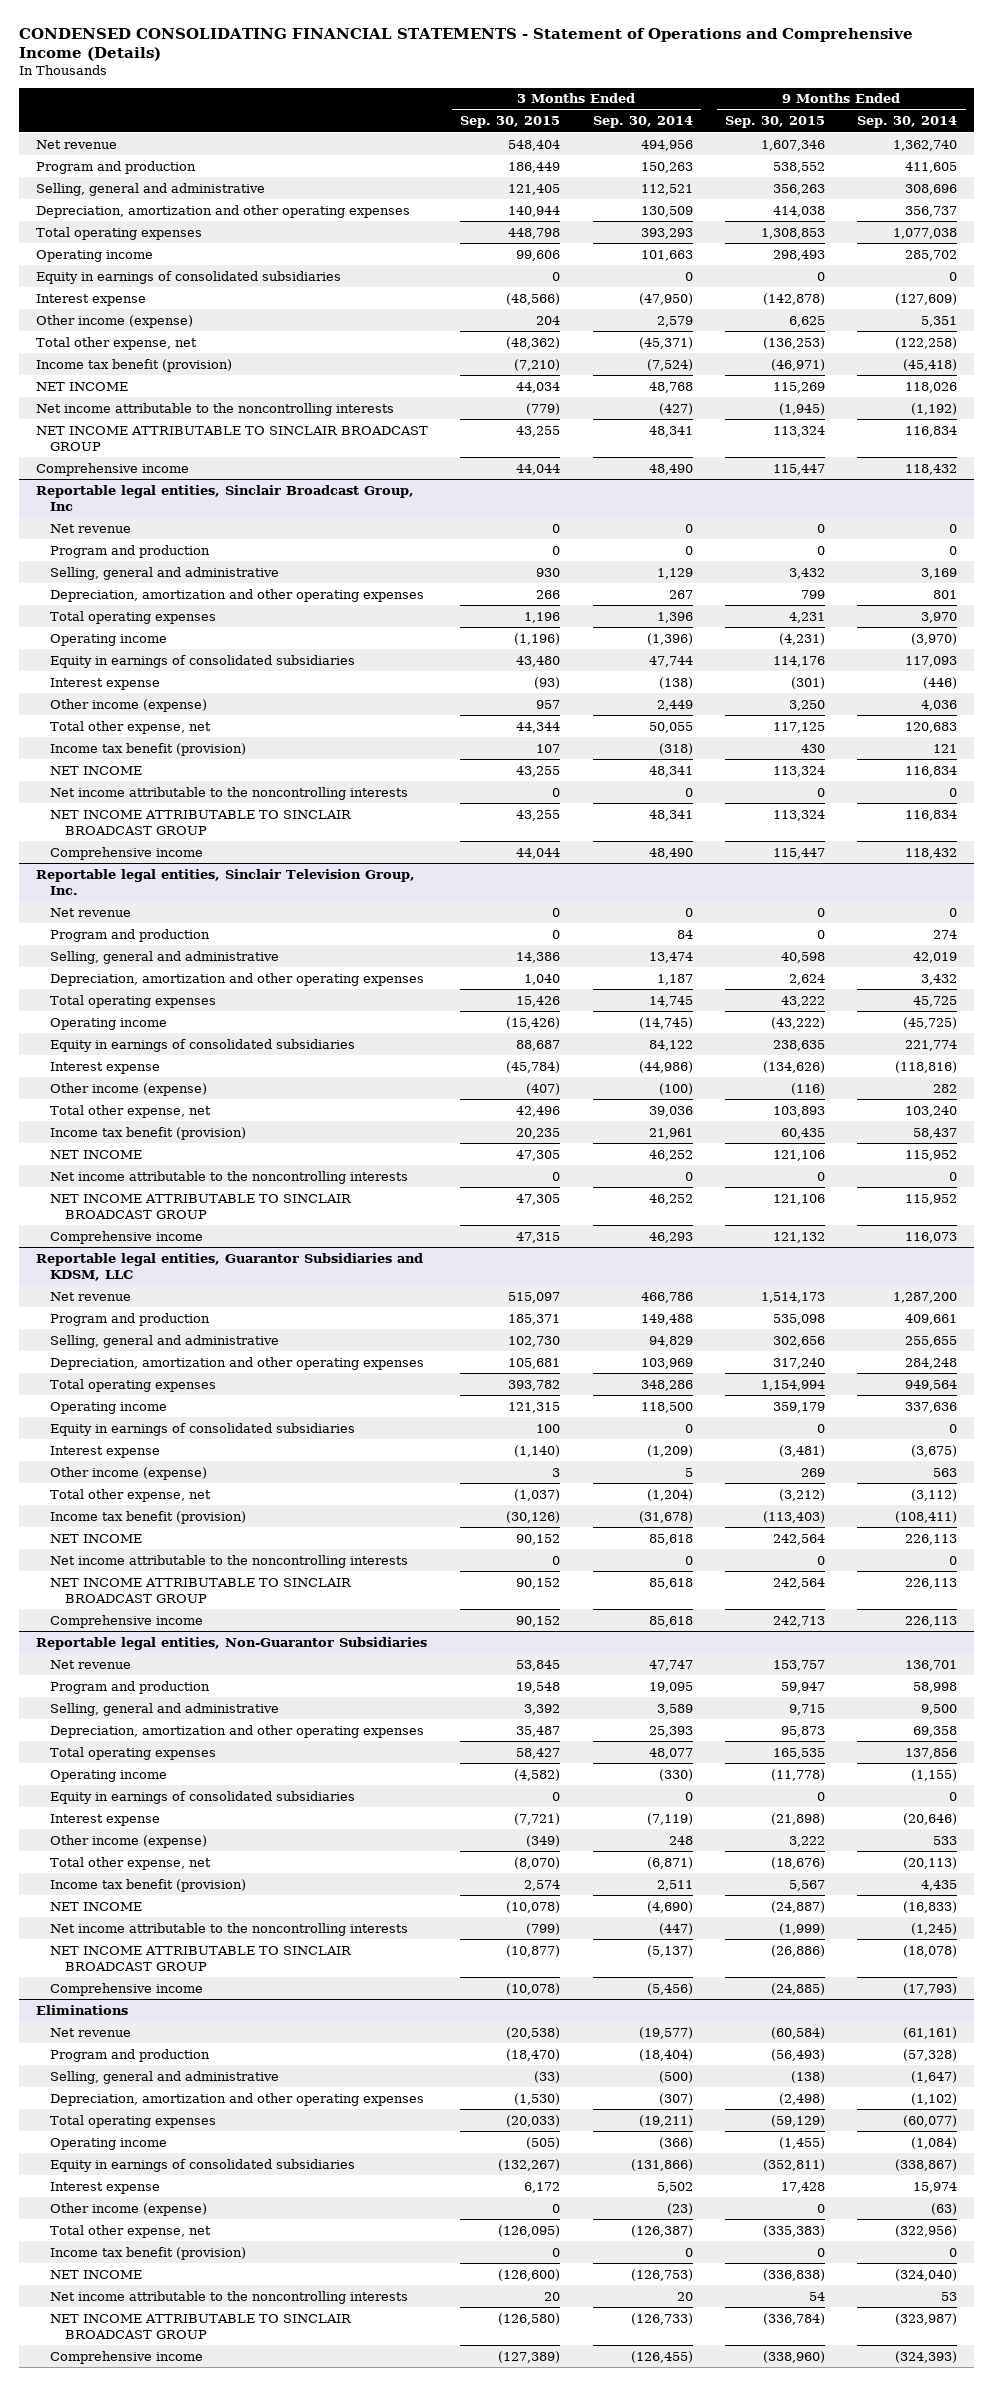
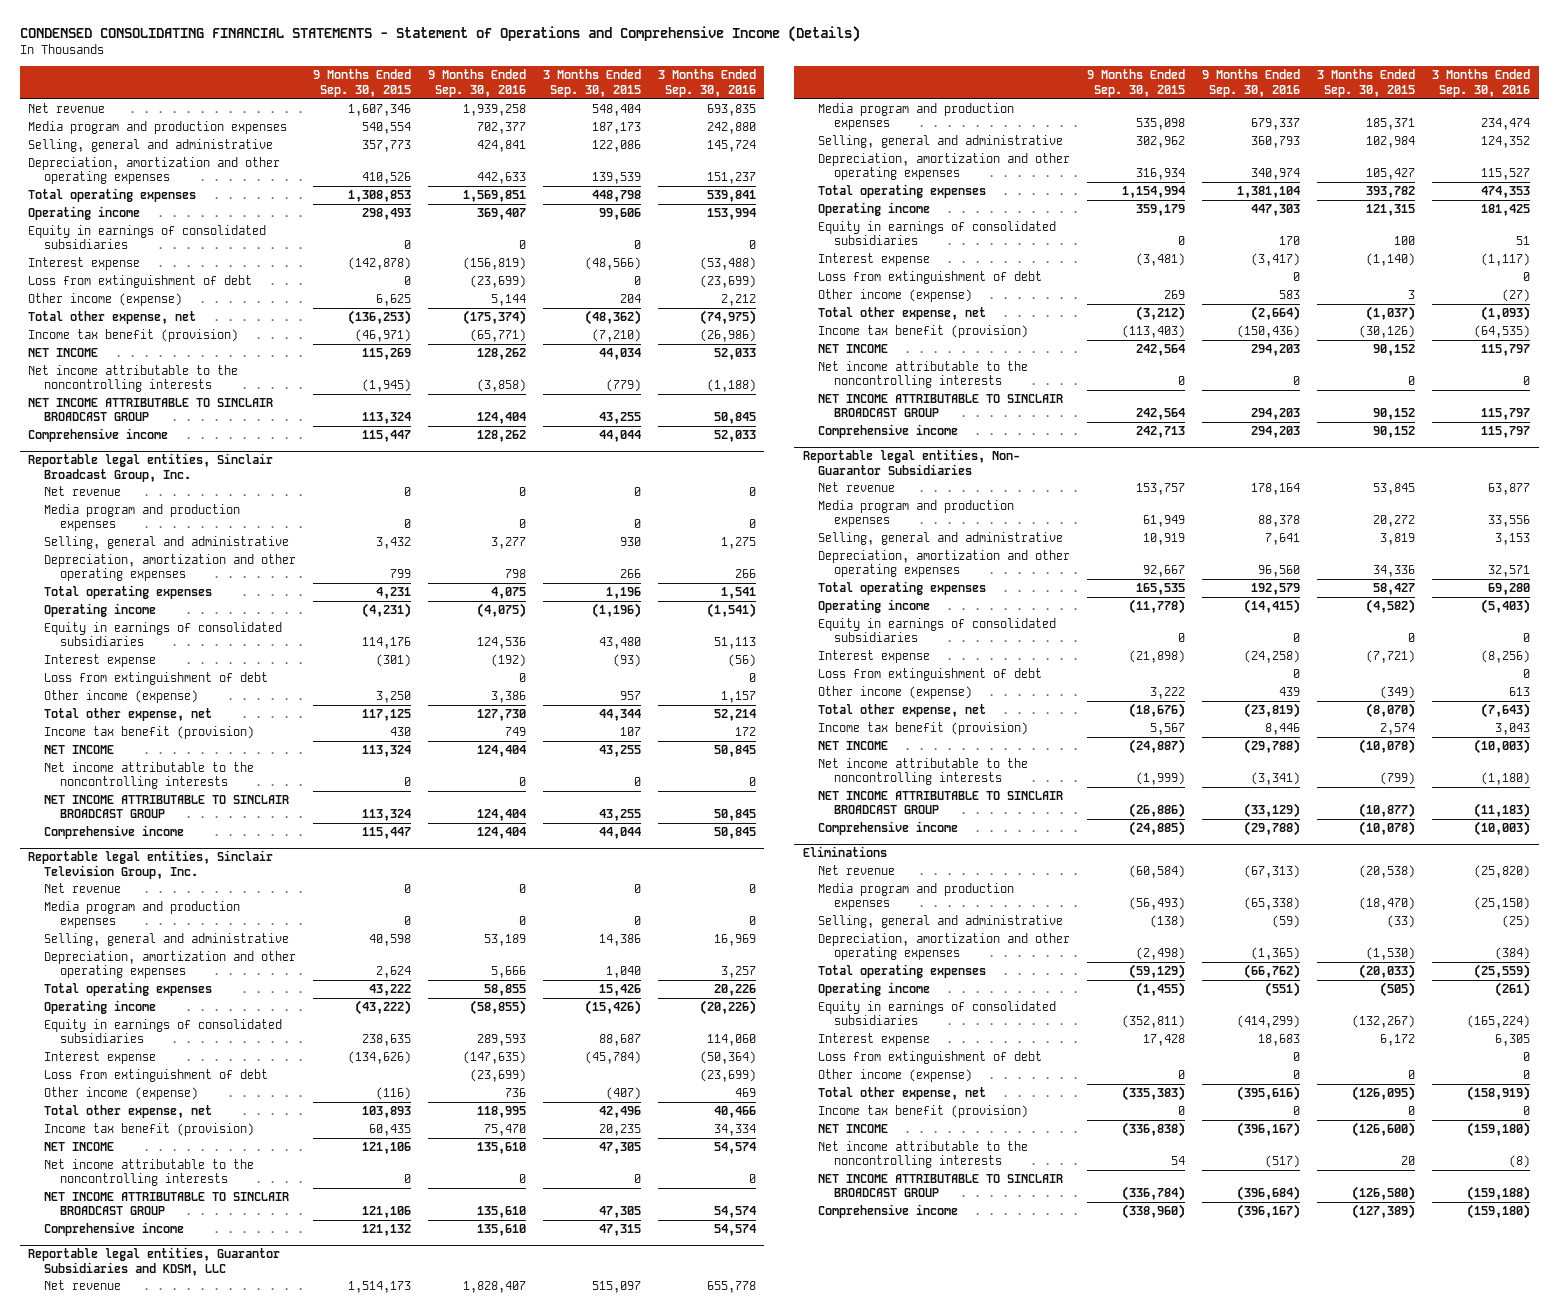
- | 3 Months Ended Sep. 30, 2015 | 3 Months Ended Sep. 30, 2014 | 9 Months Ended Sep. 30, 2015 | 9 Months Ended Sep. 30, 2014
+ | 9 Months Ended Sep. 30, 2015 | 9 Months Ended Sep. 30, 2016 | 3 Months Ended Sep. 30, 2015 | 3 Months Ended Sep. 30, 2016
- Program and production | 186,449 | 150,263 | 538,552 | 411,605
- Selling, general and administrative | 121,405 | 112,521 | 356,263 | 308,696
- Depreciation, amortization and other operating expenses | 140,944 | 130,509 | 414,038 | 356,737
+ Media program and production expenses | 540,554 | 702,377 | 187,173 | 242,880
+ Selling, general and administrative | 357,773 | 424,841 | 122,086 | 145,724
+ Depreciation, amortization and other operating expenses | 410,526 | 442,633 | 139,539 | 151,237
+ Loss from extinguishment of debt | 0 | (23,699) | 0 | (23,699)
- Reportable legal entities, Sinclair Broadcast Group, Inc
+ Reportable legal entities, Sinclair Broadcast Group, Inc.
- Program and production | 0 | 0 | 0 | 0
+ Media program and production expenses | 0 | 0 | 0 | 0
+ Loss from extinguishment of debt | | 0 | | 0
@ Reportable legal entities, Sinclair Television Group, Inc.
- Program and production | 0 | 84 | 0 | 274
+ Media program and production expenses | 0 | 0 | 0 | 0
+ Loss from extinguishment of debt | | (23,699) | | (23,699)
@ Reportable legal entities, Guarantor Subsidiaries and KDSM, LLC
- Program and production | 185,371 | 149,488 | 535,098 | 409,661
- Selling, general and administrative | 102,730 | 94,829 | 302,656 | 255,655
- Depreciation, amortization and other operating expenses | 105,681 | 103,969 | 317,240 | 284,248
+ Media program and production expenses | 535,098 | 679,337 | 185,371 | 234,474
+ Selling, general and administrative | 302,962 | 360,793 | 102,984 | 124,352
+ Depreciation, amortization and other operating expenses | 316,934 | 340,974 | 105,427 | 115,527
+ Loss from extinguishment of debt | | 0 | | 0
- Reportable legal entities, Non-Guarantor Subsidiaries
+ Reportable legal entities, Non- Guarantor Subsidiaries
- Program and production | 19,548 | 19,095 | 59,947 | 58,998
- Selling, general and administrative | 3,392 | 3,589 | 9,715 | 9,500
- Depreciation, amortization and other operating expenses | 35,487 | 25,393 | 95,873 | 69,358
+ Media program and production expenses | 61,949 | 88,378 | 20,272 | 33,556
+ Selling, general and administrative | 10,919 | 7,641 | 3,819 | 3,153
+ Depreciation, amortization and other operating expenses | 92,667 | 96,560 | 34,336 | 32,571
+ Loss from extinguishment of debt | | 0 | | 0
@ Eliminations
- Program and production | (18,470) | (18,404) | (56,493) | (57,328)
+ Media program and production expenses | (56,493) | (65,338) | (18,470) | (25,150)
+ Loss from extinguishment of debt | | 0 | | 0

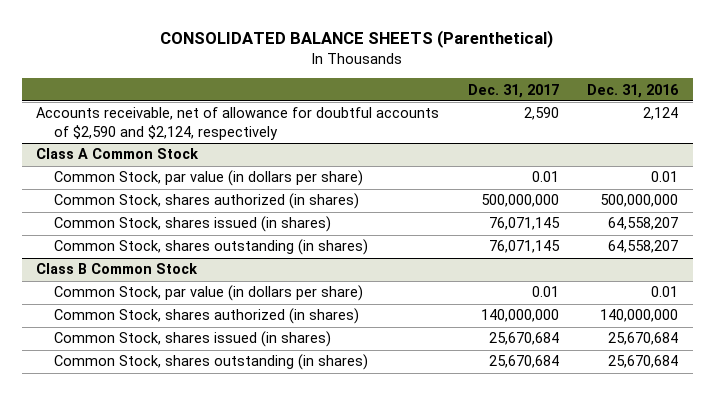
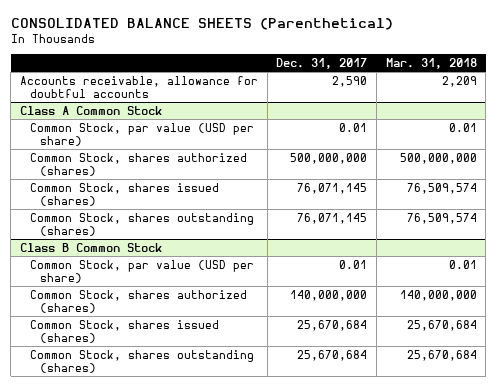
- | Dec. 31, 2017 | Dec. 31, 2016
+ | Dec. 31, 2017 | Mar. 31, 2018
- Accounts receivable, net of allowance for doubtful accounts of $2,590 and $2,124, respectively | 2,590 | 2,124
+ Accounts receivable, allowance for doubtful accounts | 2,590 | 2,209
@ Class A Common Stock
- Common Stock, par value (in dollars per share) | 0.01 | 0.01
- Common Stock, shares authorized (in shares) | 500,000,000 | 500,000,000
- Common Stock, shares issued (in shares) | 76,071,145 | 64,558,207
- Common Stock, shares outstanding (in shares) | 76,071,145 | 64,558,207
+ Common Stock, par value (USD per share) | 0.01 | 0.01
+ Common Stock, shares authorized (shares) | 500,000,000 | 500,000,000
+ Common Stock, shares issued (shares) | 76,071,145 | 76,509,574
+ Common Stock, shares outstanding (shares) | 76,071,145 | 76,509,574
@ Class B Common Stock
- Common Stock, par value (in dollars per share) | 0.01 | 0.01
- Common Stock, shares authorized (in shares) | 140,000,000 | 140,000,000
- Common Stock, shares issued (in shares) | 25,670,684 | 25,670,684
- Common Stock, shares outstanding (in shares) | 25,670,684 | 25,670,684
+ Common Stock, par value (USD per share) | 0.01 | 0.01
+ Common Stock, shares authorized (shares) | 140,000,000 | 140,000,000
+ Common Stock, shares issued (shares) | 25,670,684 | 25,670,684
+ Common Stock, shares outstanding (shares) | 25,670,684 | 25,670,684

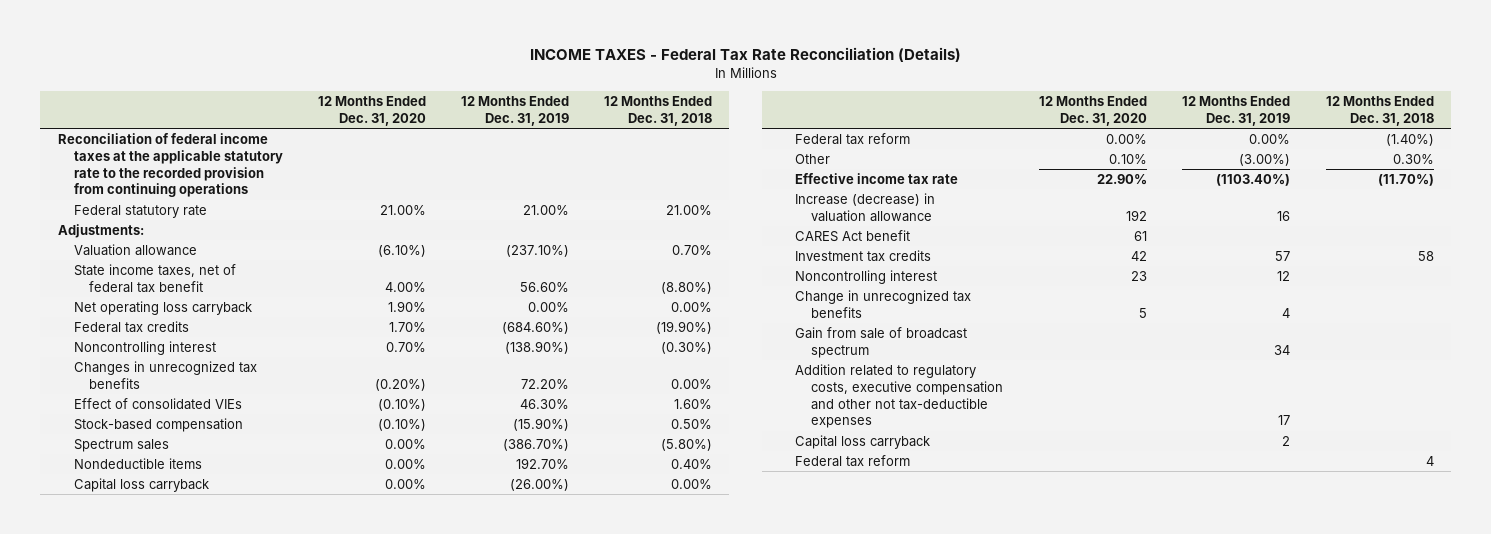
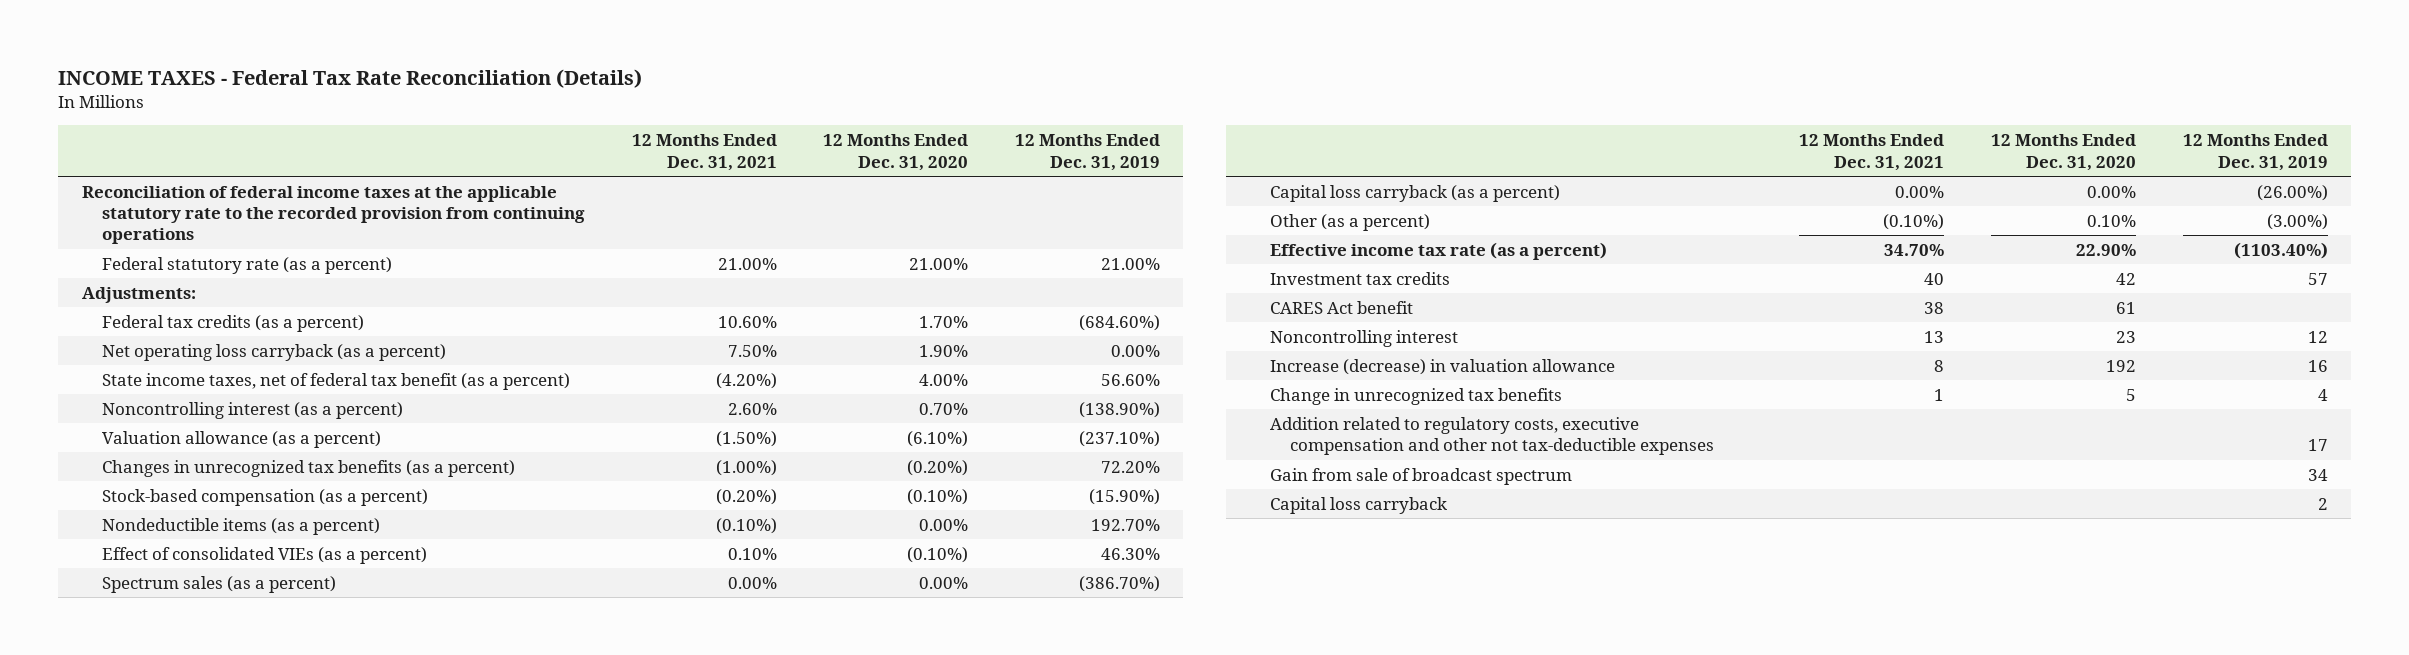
- | 12 Months Ended Dec. 31, 2020 | 12 Months Ended Dec. 31, 2019 | 12 Months Ended Dec. 31, 2018
+ | 12 Months Ended Dec. 31, 2021 | 12 Months Ended Dec. 31, 2020 | 12 Months Ended Dec. 31, 2019
- Federal statutory rate | 21.00% | 21.00% | 21.00%
+ Federal statutory rate (as a percent) | 21.00% | 21.00% | 21.00%
- Valuation allowance | (6.10%) | (237.10%) | 0.70%
- State income taxes, net of federal tax benefit | 4.00% | 56.60% | (8.80%)
- Net operating loss carryback | 1.90% | 0.00% | 0.00%
- Federal tax credits | 1.70% | (684.60%) | (19.90%)
- Noncontrolling interest | 0.70% | (138.90%) | (0.30%)
- Changes in unrecognized tax benefits | (0.20%) | 72.20% | 0.00%
- Effect of consolidated VIEs | (0.10%) | 46.30% | 1.60%
- Stock-based compensation | (0.10%) | (15.90%) | 0.50%
- Spectrum sales | 0.00% | (386.70%) | (5.80%)
- Nondeductible items | 0.00% | 192.70% | 0.40%
- Capital loss carryback | 0.00% | (26.00%) | 0.00%
- Federal tax reform | 0.00% | 0.00% | (1.40%)
- Other | 0.10% | (3.00%) | 0.30%
- Effective income tax rate | 22.90% | (1103.40%) | (11.70%)
+ Federal tax credits (as a percent) | 10.60% | 1.70% | (684.60%)
+ Net operating loss carryback (as a percent) | 7.50% | 1.90% | 0.00%
+ State income taxes, net of federal tax benefit (as a percent) | (4.20%) | 4.00% | 56.60%
+ Noncontrolling interest (as a percent) | 2.60% | 0.70% | (138.90%)
+ Valuation allowance (as a percent) | (1.50%) | (6.10%) | (237.10%)
+ Changes in unrecognized tax benefits (as a percent) | (1.00%) | (0.20%) | 72.20%
+ Stock-based compensation (as a percent) | (0.20%) | (0.10%) | (15.90%)
+ Nondeductible items (as a percent) | (0.10%) | 0.00% | 192.70%
+ Effect of consolidated VIEs (as a percent) | 0.10% | (0.10%) | 46.30%
+ Spectrum sales (as a percent) | 0.00% | 0.00% | (386.70%)
+ Capital loss carryback (as a percent) | 0.00% | 0.00% | (26.00%)
+ Other (as a percent) | (0.10%) | 0.10% | (3.00%)
+ Effective income tax rate (as a percent) | 34.70% | 22.90% | (1103.40%)
moved down: CARES Act benefit | 38 | 61 |
moved down: Increase (decrease) in valuation allowance | 8 | 192 | 16
moved down: Gain from sale of broadcast spectrum | | | 34
- Federal tax reform | | | 4

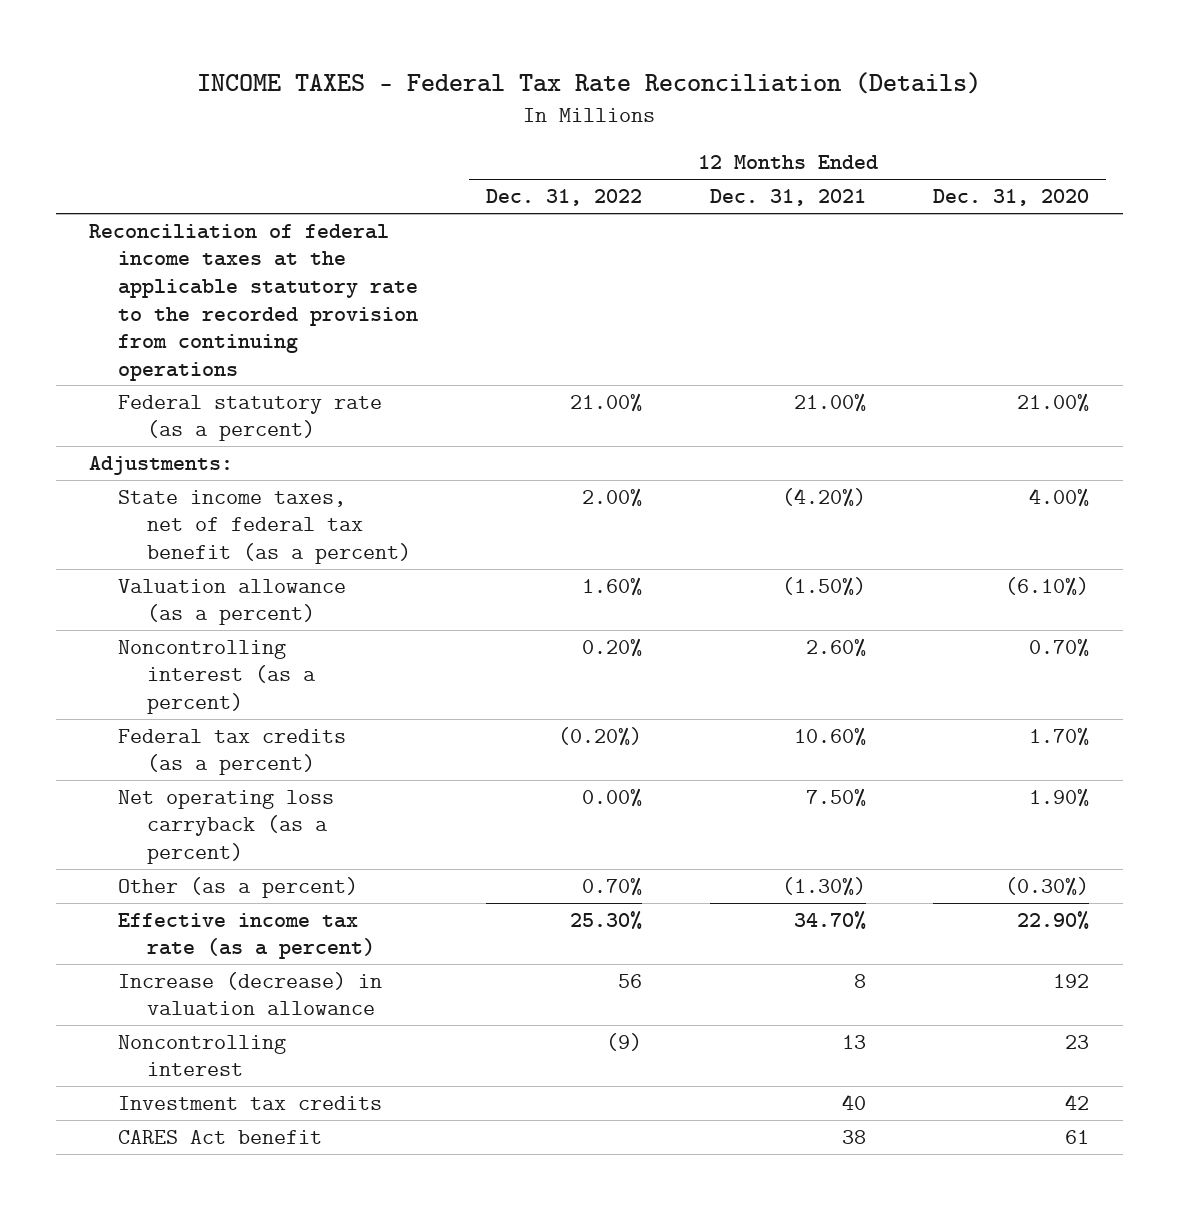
- | 12 Months Ended Dec. 31, 2021 | 12 Months Ended Dec. 31, 2020 | 12 Months Ended Dec. 31, 2019
+ | 12 Months Ended Dec. 31, 2022 | 12 Months Ended Dec. 31, 2021 | 12 Months Ended Dec. 31, 2020
- Changes in unrecognized tax benefits (as a percent) | (1.00%) | (0.20%) | 72.20%
- Stock-based compensation (as a percent) | (0.20%) | (0.10%) | (15.90%)
- Nondeductible items (as a percent) | (0.10%) | 0.00% | 192.70%
- Effect of consolidated VIEs (as a percent) | 0.10% | (0.10%) | 46.30%
- Spectrum sales (as a percent) | 0.00% | 0.00% | (386.70%)
- Capital loss carryback (as a percent) | 0.00% | 0.00% | (26.00%)
- Other (as a percent) | (0.10%) | 0.10% | (3.00%)
moved down: Noncontrolling interest (as a percent) | 0.20% | 2.60% | 0.70%
moved down: Federal tax credits (as a percent) | (0.20%) | 10.60% | 1.70%
moved down: Net operating loss carryback (as a percent) | 0.00% | 7.50% | 1.90%
+ Other (as a percent) | 0.70% | (1.30%) | (0.30%)
moved up: Increase (decrease) in valuation allowance | 56 | 8 | 192
moved up: Noncontrolling interest | (9) | 13 | 23
- Change in unrecognized tax benefits | 1 | 5 | 4
- Addition related to regulatory costs, executive compensation and other not tax-deductible expenses | | | 17
- Gain from sale of broadcast spectrum | | | 34
- Capital loss carryback | | | 2

